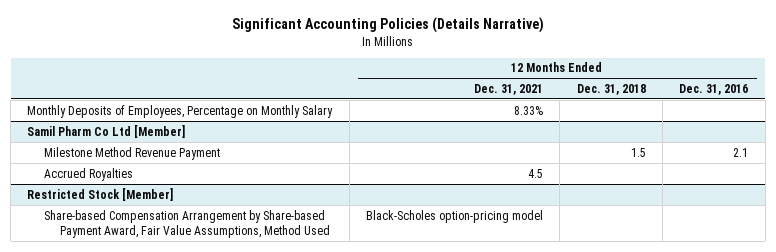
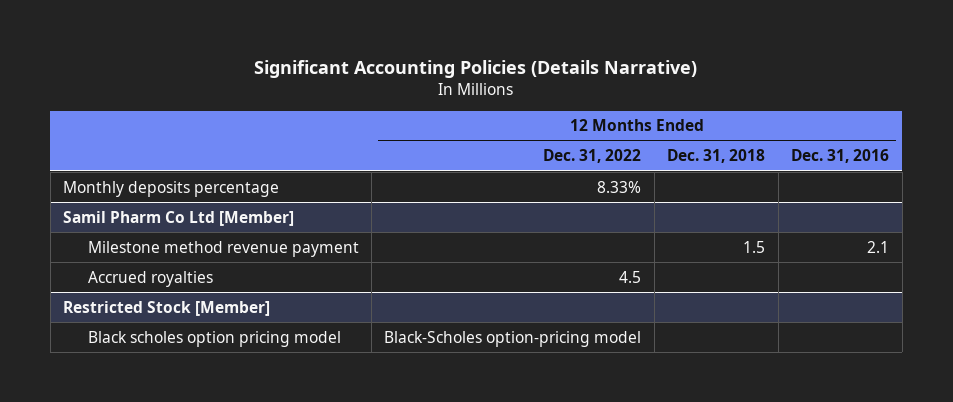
- | 12 Months Ended Dec. 31, 2021 | 12 Months Ended Dec. 31, 2018 | 12 Months Ended Dec. 31, 2016
+ | 12 Months Ended Dec. 31, 2022 | 12 Months Ended Dec. 31, 2018 | 12 Months Ended Dec. 31, 2016
- Monthly Deposits of Employees, Percentage on Monthly Salary | 8.33% | |
+ Monthly deposits percentage | 8.33% | |
@ Samil Pharm Co Ltd [Member]
- Milestone Method Revenue Payment | | 1.5 | 2.1
- Accrued Royalties | 4.5 | |
+ Milestone method revenue payment | | 1.5 | 2.1
+ Accrued royalties | 4.5 | |
@ Restricted Stock [Member]
- Share-based Compensation Arrangement by Share-based Payment Award, Fair Value Assumptions, Method Used | Black-Scholes option-pricing model | |
+ Black scholes option pricing model | Black-Scholes option-pricing model | |

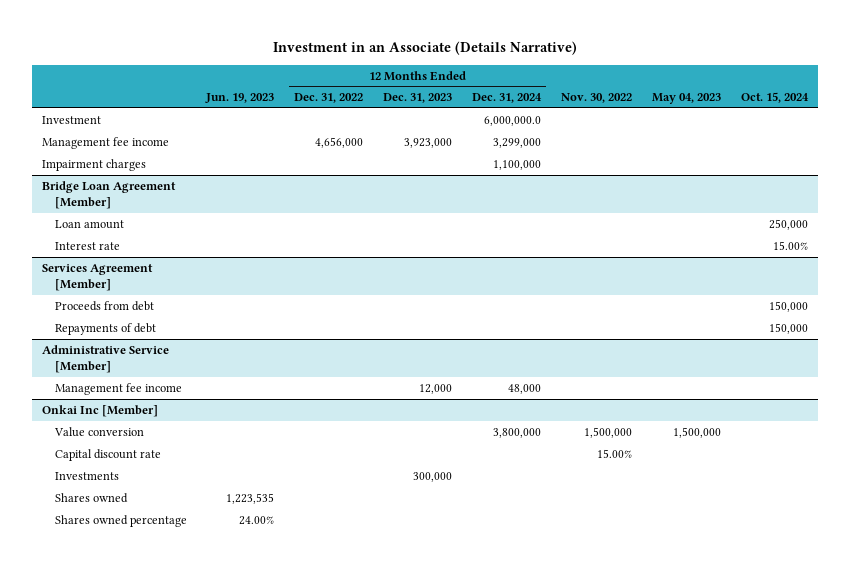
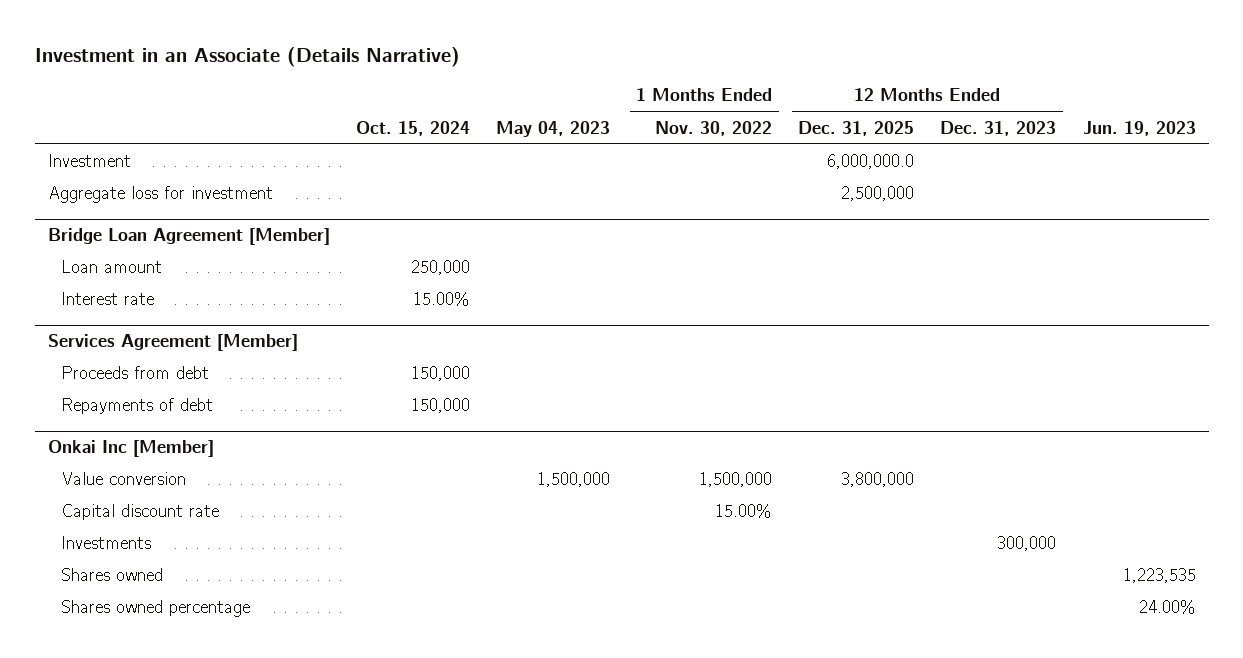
- | Jun. 19, 2023 | 12 Months Ended Dec. 31, 2022 | 12 Months Ended Dec. 31, 2023 | 12 Months Ended Dec. 31, 2024 | Nov. 30, 2022 | May 04, 2023 | Oct. 15, 2024
+ | Oct. 15, 2024 | May 04, 2023 | 1 Months Ended Nov. 30, 2022 | 12 Months Ended Dec. 31, 2025 | 12 Months Ended Dec. 31, 2023 | Jun. 19, 2023
- Management fee income | | 4,656,000 | 3,923,000 | 3,299,000 | | |
- Impairment charges | | | | 1,100,000 | | |
+ Aggregate loss for investment | | | | 2,500,000 | |
- Administrative Service [Member]
- Management fee income | | | 12,000 | 48,000 | | |

